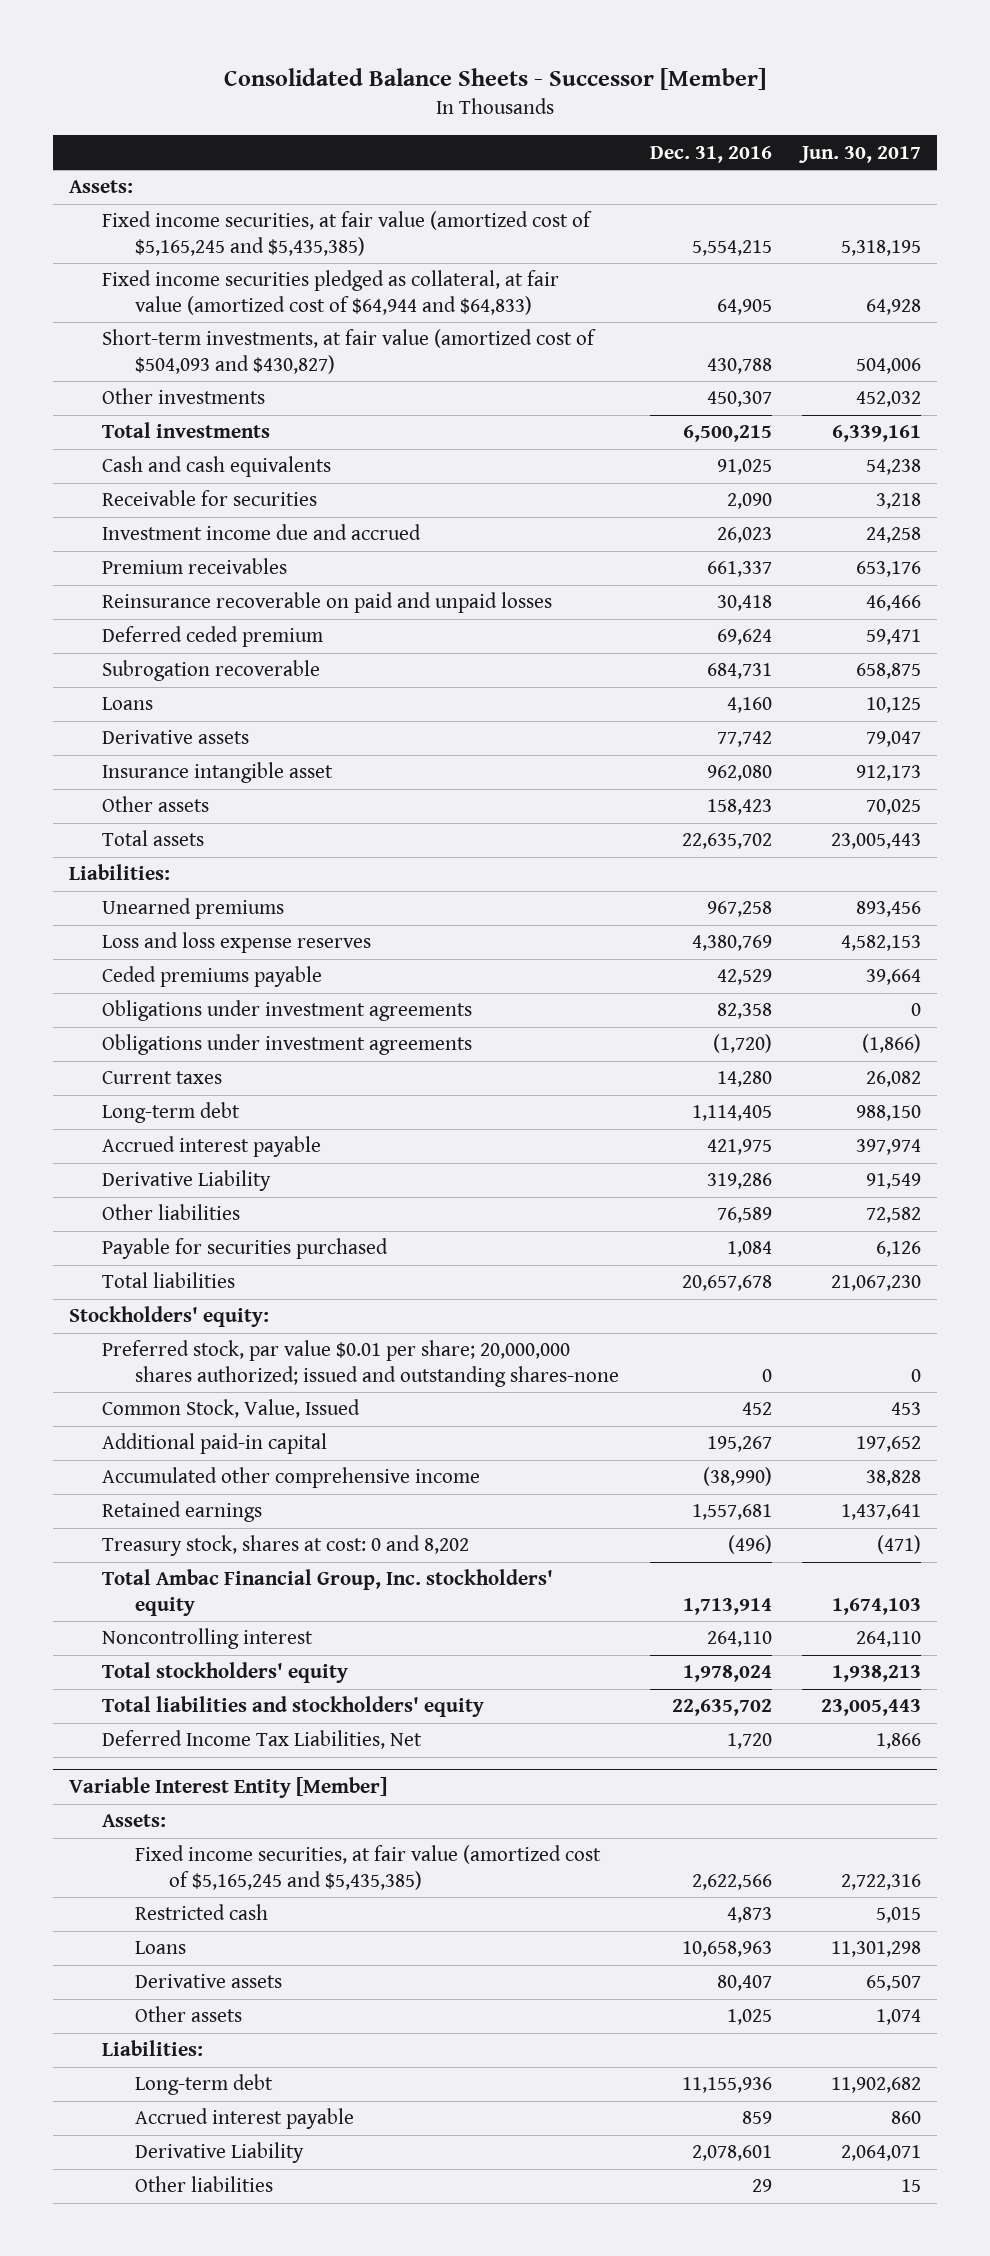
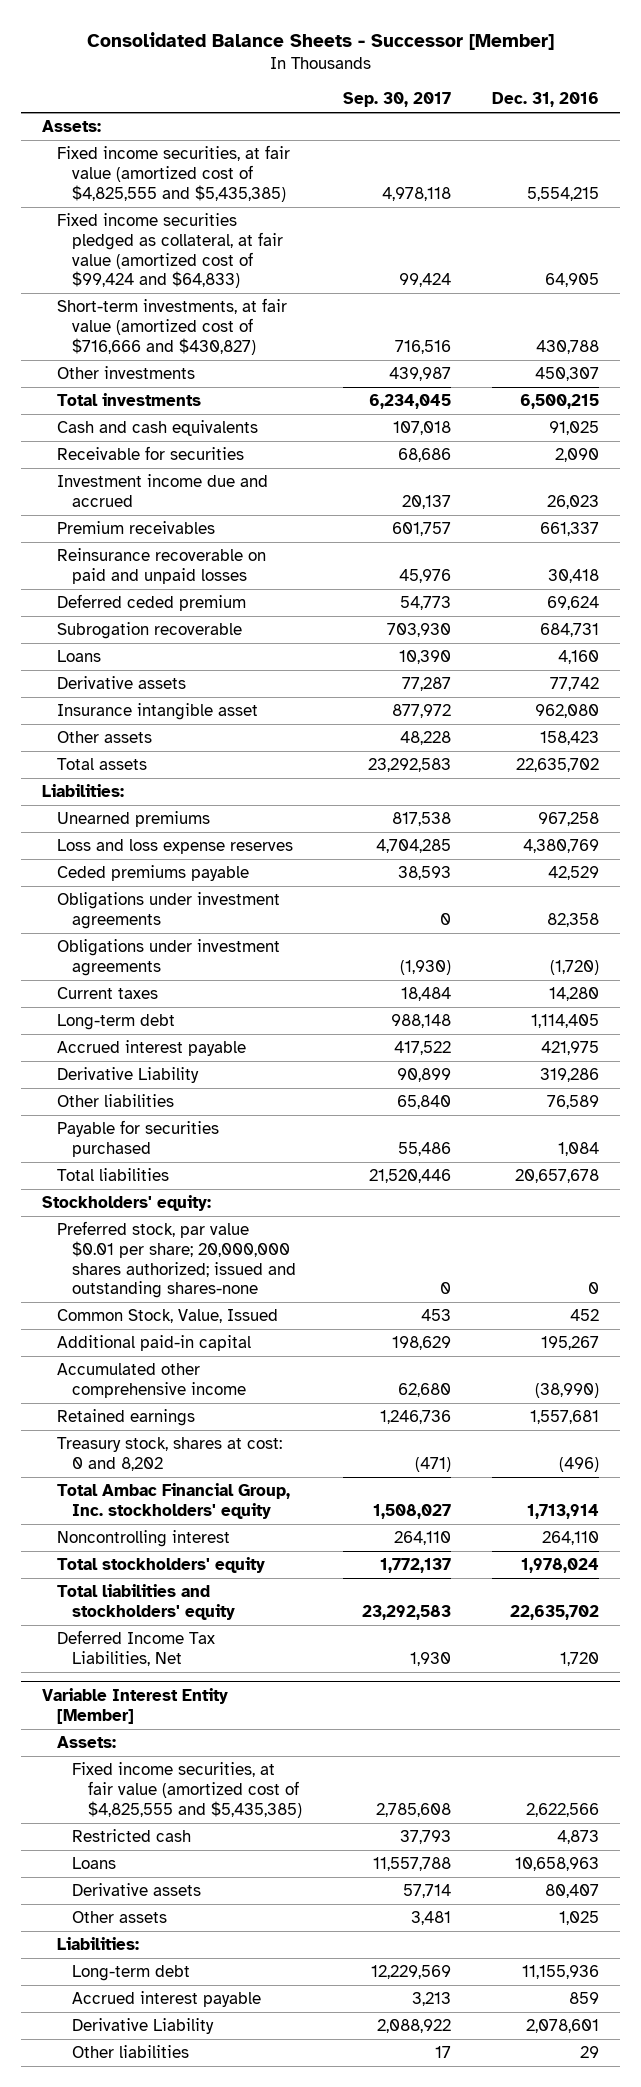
- | Dec. 31, 2016 | Jun. 30, 2017
+ | Sep. 30, 2017 | Dec. 31, 2016
- Fixed income securities, at fair value (amortized cost of $5,165,245 and $5,435,385) | 5,554,215 | 5,318,195
- Fixed income securities pledged as collateral, at fair value (amortized cost of $64,944 and $64,833) | 64,905 | 64,928
- Short-term investments, at fair value (amortized cost of $504,093 and $430,827) | 430,788 | 504,006
+ Fixed income securities, at fair value (amortized cost of $4,825,555 and $5,435,385) | 4,978,118 | 5,554,215
+ Fixed income securities pledged as collateral, at fair value (amortized cost of $99,424 and $64,833) | 99,424 | 64,905
+ Short-term investments, at fair value (amortized cost of $716,666 and $430,827) | 716,516 | 430,788
@ Variable Interest Entity [Member]
- Fixed income securities, at fair value (amortized cost of $5,165,245 and $5,435,385) | 2,622,566 | 2,722,316
+ Fixed income securities, at fair value (amortized cost of $4,825,555 and $5,435,385) | 2,785,608 | 2,622,566

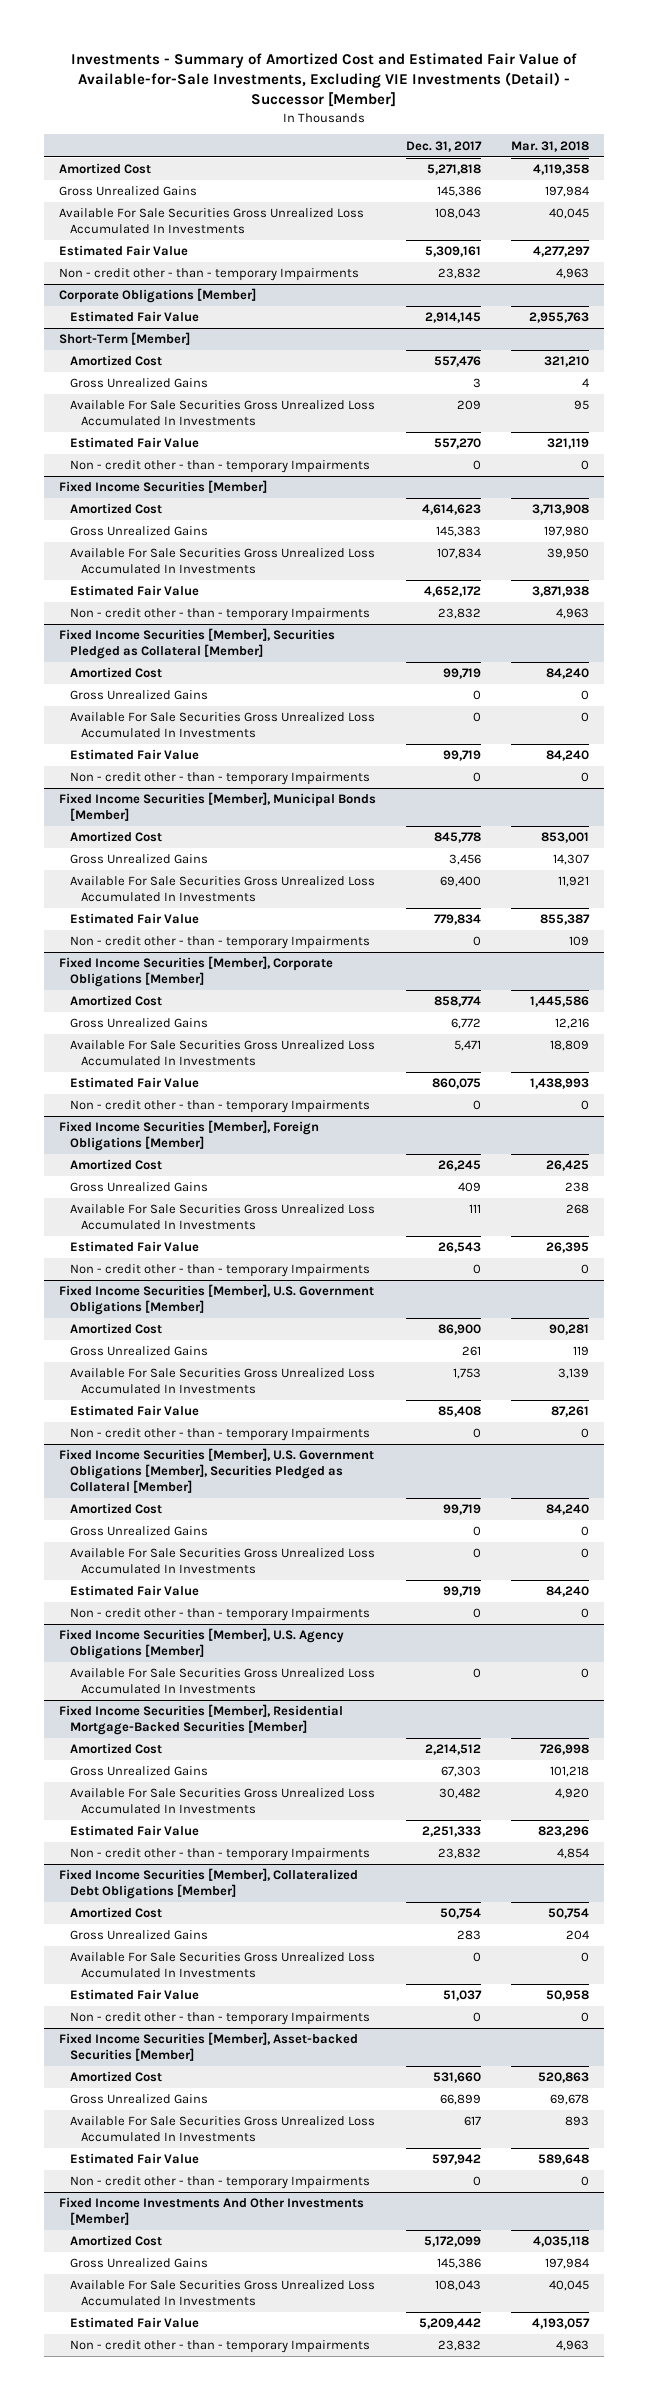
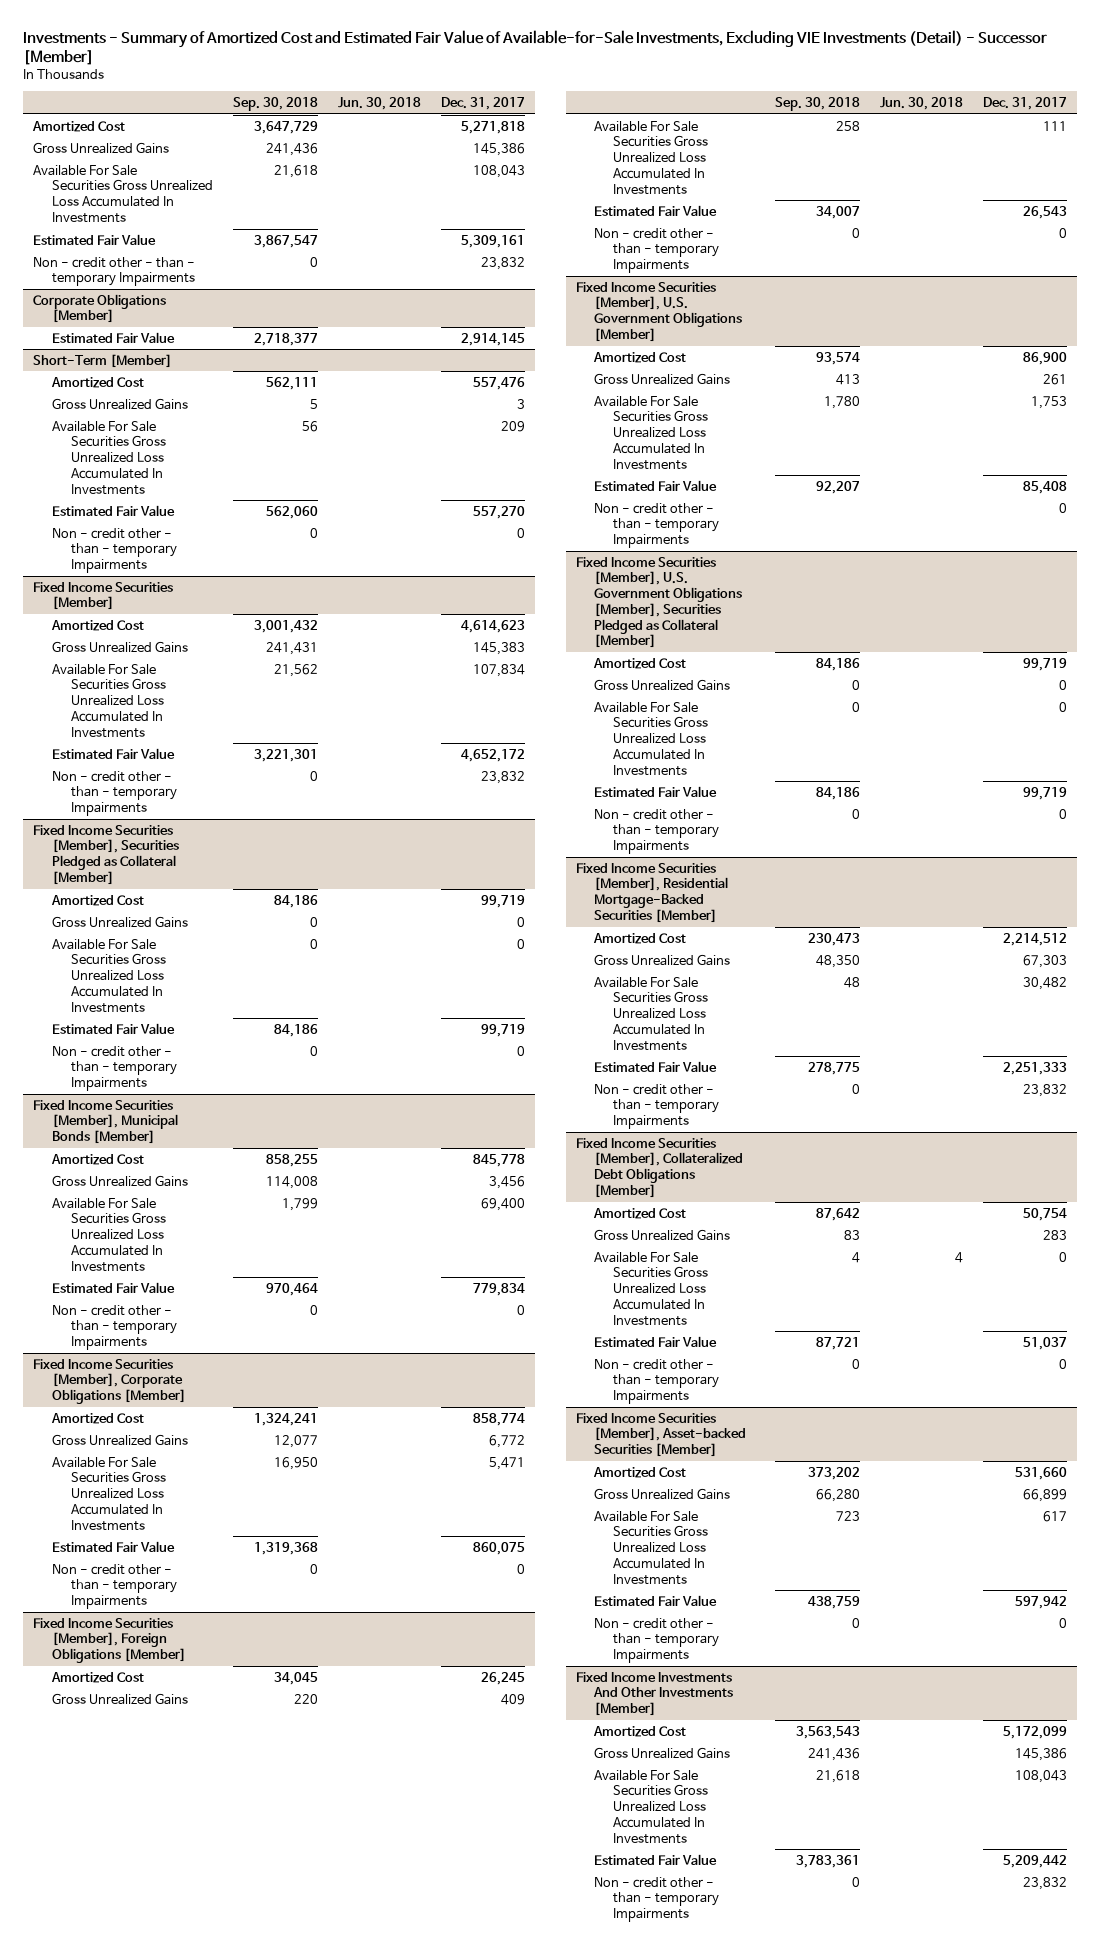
- | Dec. 31, 2017 | Mar. 31, 2018
+ | Sep. 30, 2018 | Jun. 30, 2018 | Dec. 31, 2017
- Fixed Income Securities [Member], U.S. Agency Obligations [Member]
- Available For Sale Securities Gross Unrealized Loss Accumulated In Investments | 0 | 0

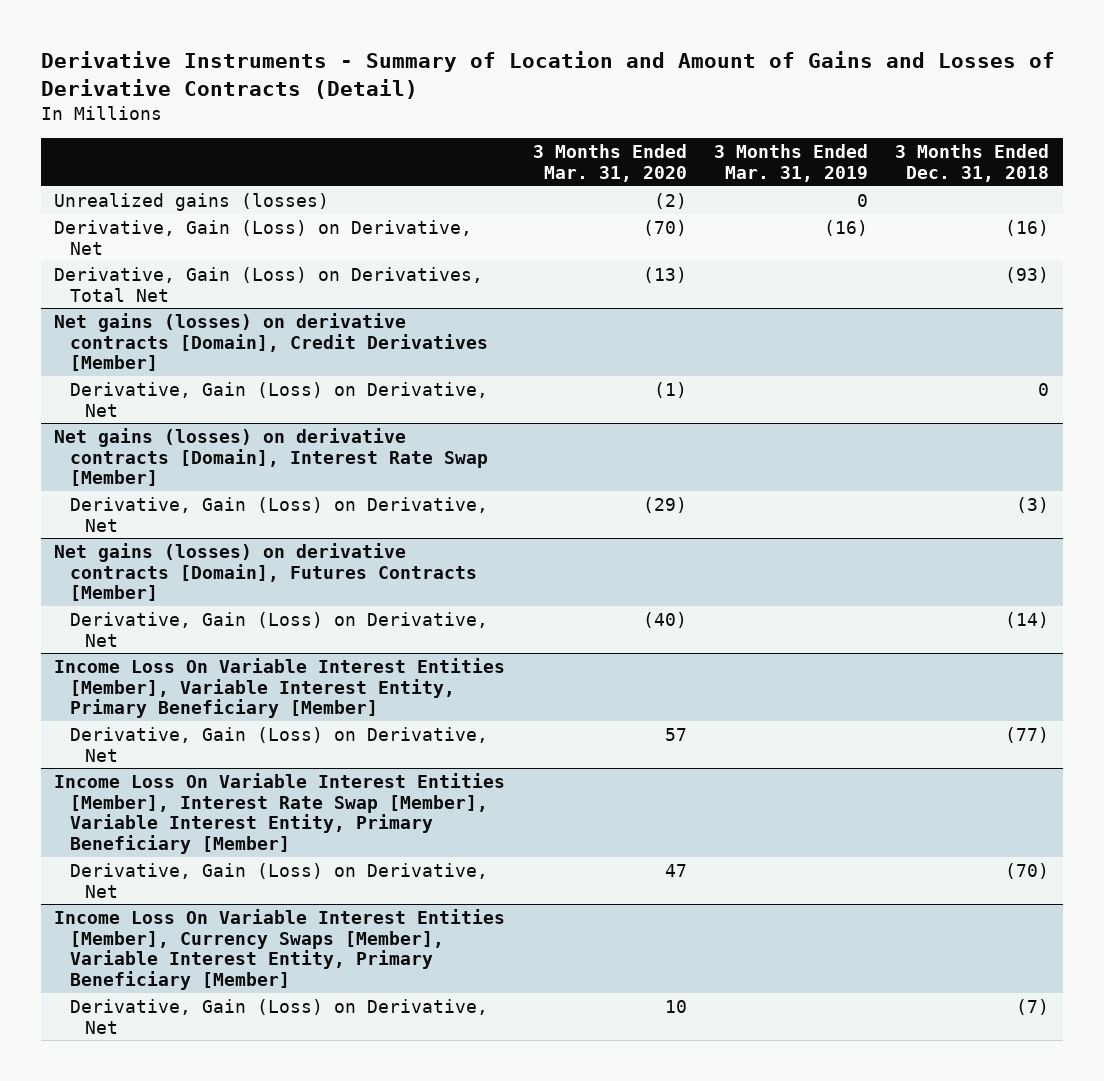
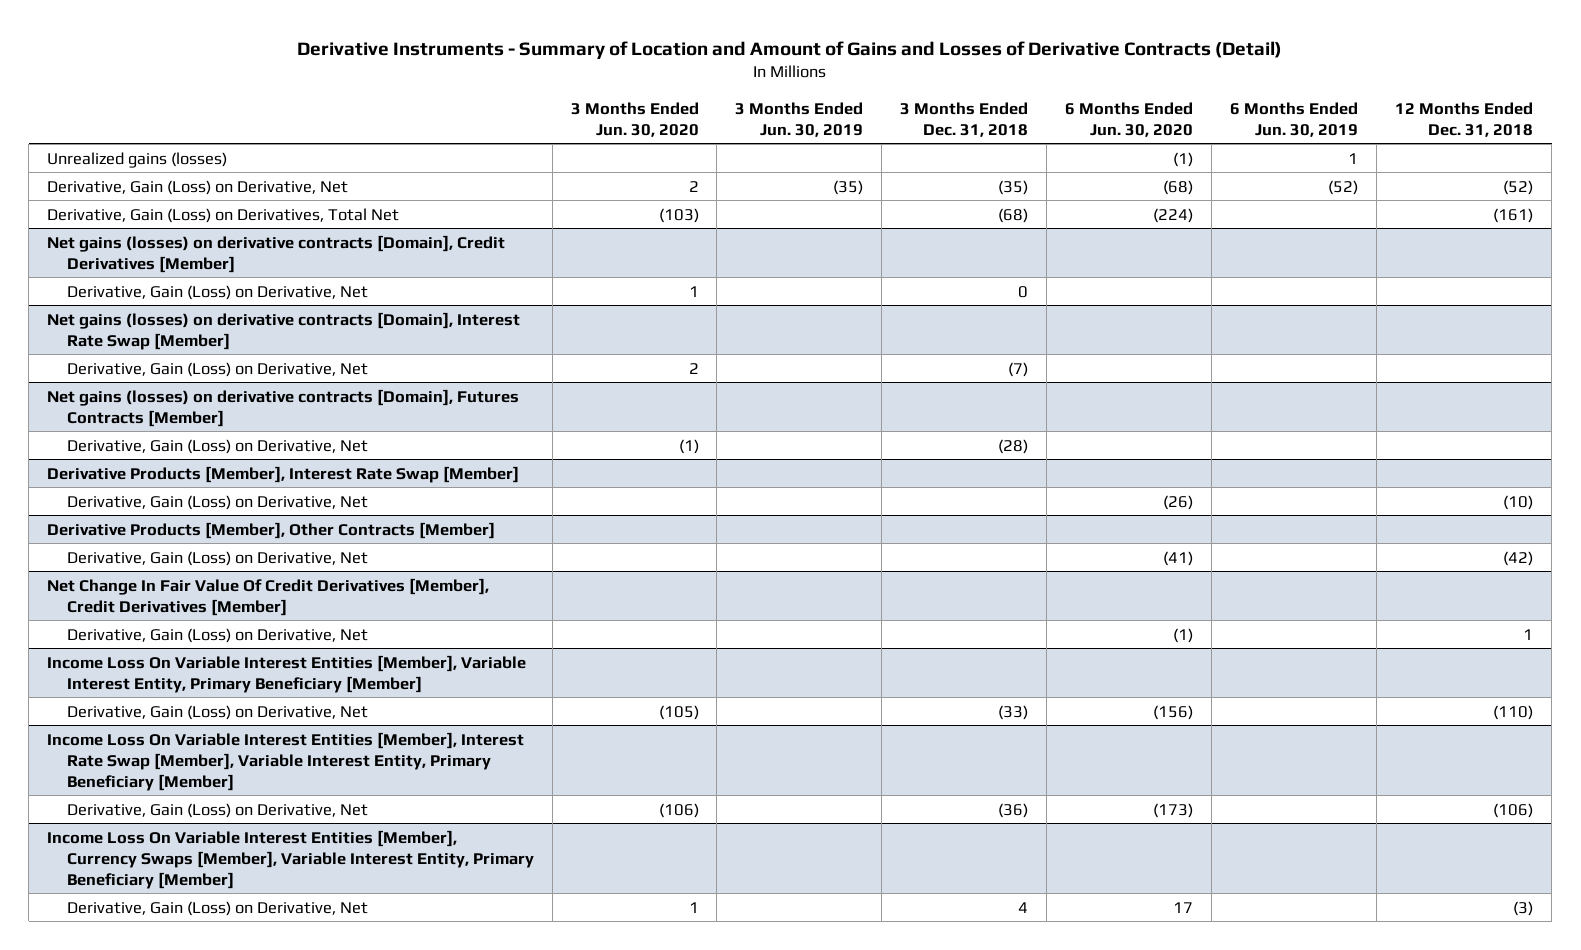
- | 3 Months Ended Mar. 31, 2020 | 3 Months Ended Mar. 31, 2019 | 3 Months Ended Dec. 31, 2018
+ | 3 Months Ended Jun. 30, 2020 | 3 Months Ended Jun. 30, 2019 | 3 Months Ended Dec. 31, 2018 | 6 Months Ended Jun. 30, 2020 | 6 Months Ended Jun. 30, 2019 | 12 Months Ended Dec. 31, 2018
- Derivative, Gain (Loss) on Derivative, Net | (70) | (16) | (16)
- Derivative, Gain (Loss) on Derivatives, Total Net | (13) | | (93)
+ Derivative, Gain (Loss) on Derivative, Net | 2 | (35) | (35) | (68) | (52) | (52)
+ Derivative, Gain (Loss) on Derivatives, Total Net | (103) | | (68) | (224) | | (161)
@ Net gains (losses) on derivative contracts [Domain], Interest Rate Swap [Member]
- Derivative, Gain (Loss) on Derivative, Net | (29) | | (3)
+ Derivative, Gain (Loss) on Derivative, Net | 2 | | (7) | | |
@ Net gains (losses) on derivative contracts [Domain], Futures Contracts [Member]
- Derivative, Gain (Loss) on Derivative, Net | (40) | | (14)
+ Derivative, Gain (Loss) on Derivative, Net | (1) | | (28) | | |
+ Derivative Products [Member], Interest Rate Swap [Member]
+ Derivative, Gain (Loss) on Derivative, Net | | | | (26) | | (10)
+ Derivative Products [Member], Other Contracts [Member]
+ Derivative, Gain (Loss) on Derivative, Net | | | | (41) | | (42)
+ Net Change In Fair Value Of Credit Derivatives [Member], Credit Derivatives [Member]
+ Derivative, Gain (Loss) on Derivative, Net | | | | (1) | | 1
@ Income Loss On Variable Interest Entities [Member], Variable Interest Entity, Primary Beneficiary [Member]
- Derivative, Gain (Loss) on Derivative, Net | 57 | | (77)
+ Derivative, Gain (Loss) on Derivative, Net | (105) | | (33) | (156) | | (110)
@ Income Loss On Variable Interest Entities [Member], Interest Rate Swap [Member], Variable Interest Entity, Primary Beneficiary [Member]
- Derivative, Gain (Loss) on Derivative, Net | 47 | | (70)
+ Derivative, Gain (Loss) on Derivative, Net | (106) | | (36) | (173) | | (106)
@ Income Loss On Variable Interest Entities [Member], Currency Swaps [Member], Variable Interest Entity, Primary Beneficiary [Member]
- Derivative, Gain (Loss) on Derivative, Net | 10 | | (7)
+ Derivative, Gain (Loss) on Derivative, Net | 1 | | 4 | 17 | | (3)

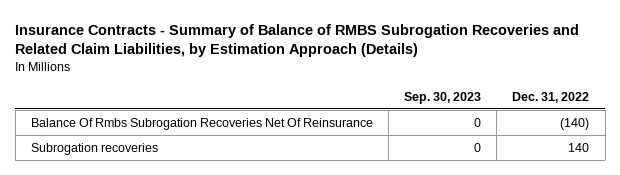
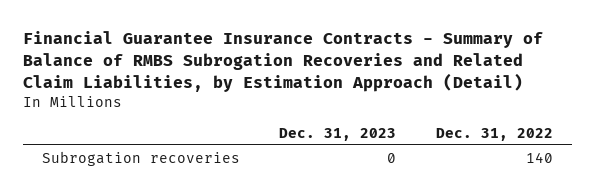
- Insurance Contracts - Summary of Balance of RMBS Subrogation Recoveries and Related Claim Liabilities, by Estimation Approach (Details)
+ Financial Guarantee Insurance Contracts - Summary of Balance of RMBS Subrogation Recoveries and Related Claim Liabilities, by Estimation Approach (Detail)
- | Sep. 30, 2023 | Dec. 31, 2022
+ | Dec. 31, 2023 | Dec. 31, 2022
- Balance Of Rmbs Subrogation Recoveries Net Of Reinsurance | 0 | (140)

